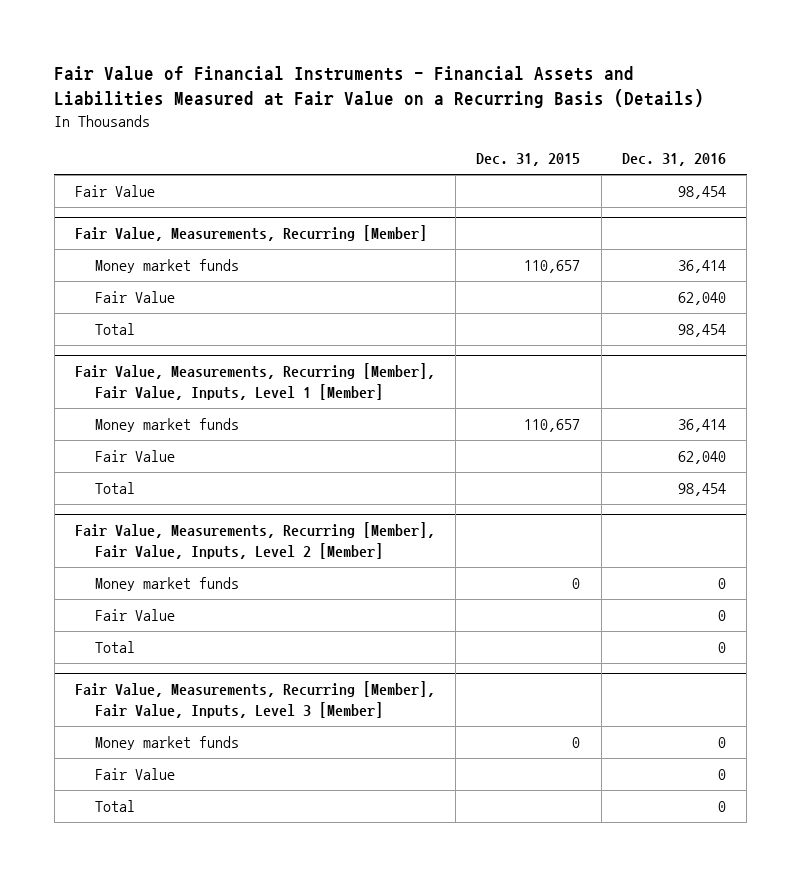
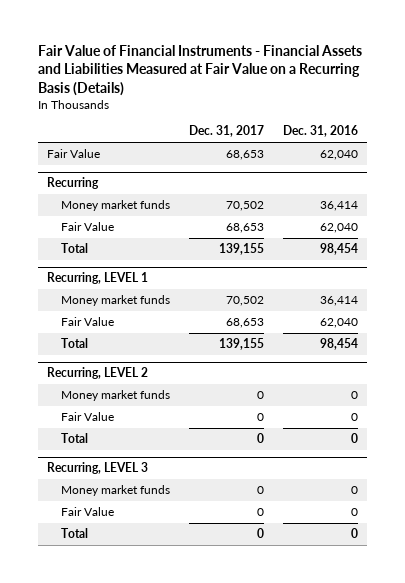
- | Dec. 31, 2015 | Dec. 31, 2016
+ | Dec. 31, 2017 | Dec. 31, 2016
- Fair Value | | 98,454
- Fair Value, Measurements, Recurring [Member]
+ Fair Value | 68,653 | 62,040
+ Recurring
- Fair Value, Measurements, Recurring [Member], Fair Value, Inputs, Level 1 [Member]
+ Recurring, LEVEL 1
- Fair Value, Measurements, Recurring [Member], Fair Value, Inputs, Level 2 [Member]
+ Recurring, LEVEL 2
- Fair Value, Measurements, Recurring [Member], Fair Value, Inputs, Level 3 [Member]
+ Recurring, LEVEL 3

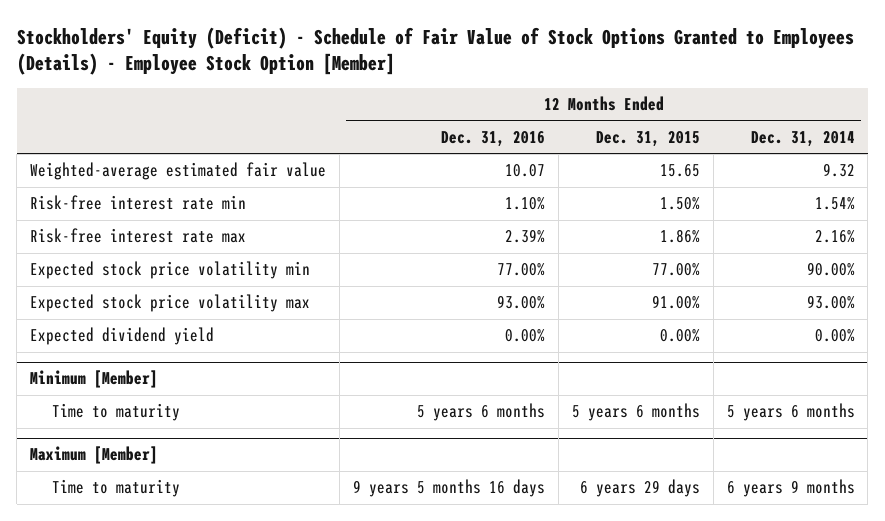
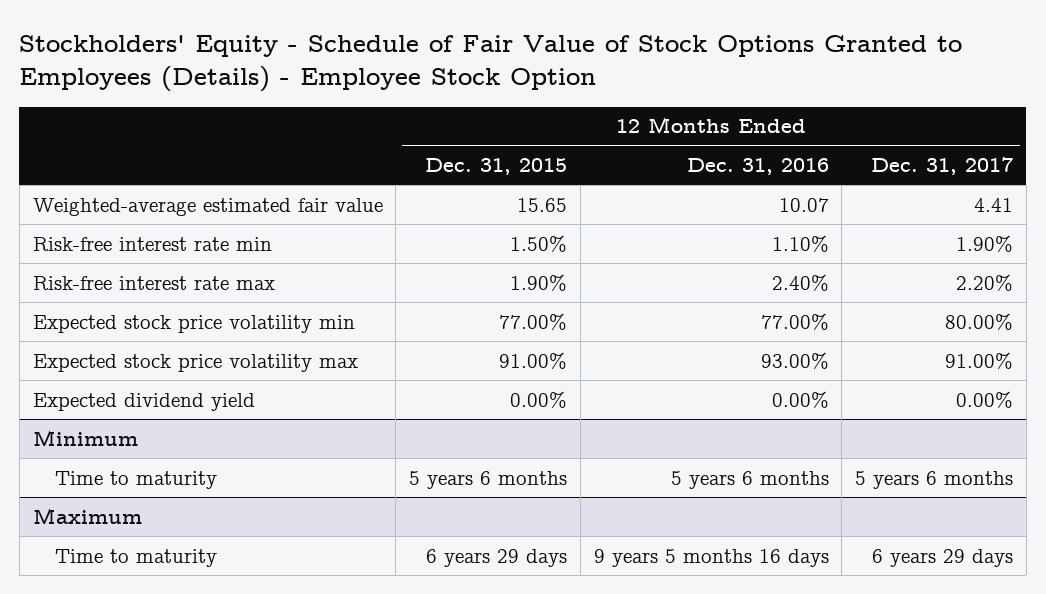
- Stockholders' Equity (Deficit) - Schedule of Fair Value of Stock Options Granted to Employees (Details) - Employee Stock Option [Member]
+ Stockholders' Equity - Schedule of Fair Value of Stock Options Granted to Employees (Details) - Employee Stock Option
- | 12 Months Ended Dec. 31, 2016 | 12 Months Ended Dec. 31, 2015 | 12 Months Ended Dec. 31, 2014
+ | 12 Months Ended Dec. 31, 2015 | 12 Months Ended Dec. 31, 2016 | 12 Months Ended Dec. 31, 2017
- Risk-free interest rate max | 2.39% | 1.86% | 2.16%
+ Risk-free interest rate max | 1.90% | 2.40% | 2.20%
- Minimum [Member]
+ Minimum
- Maximum [Member]
+ Maximum

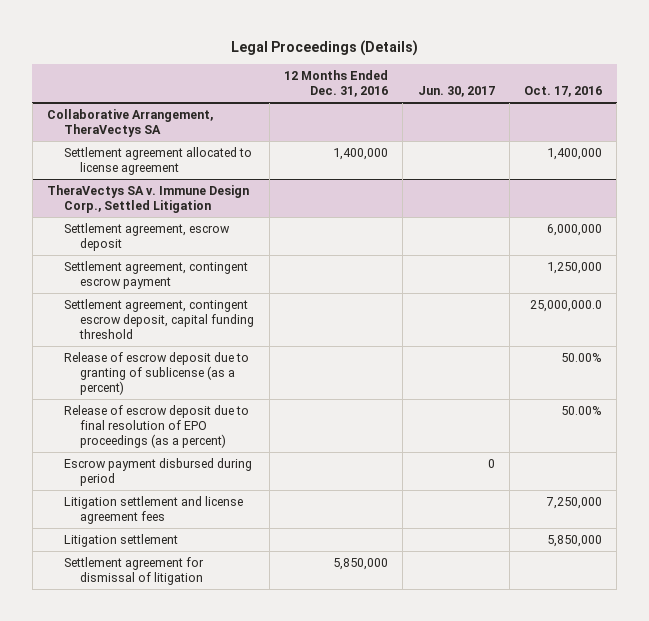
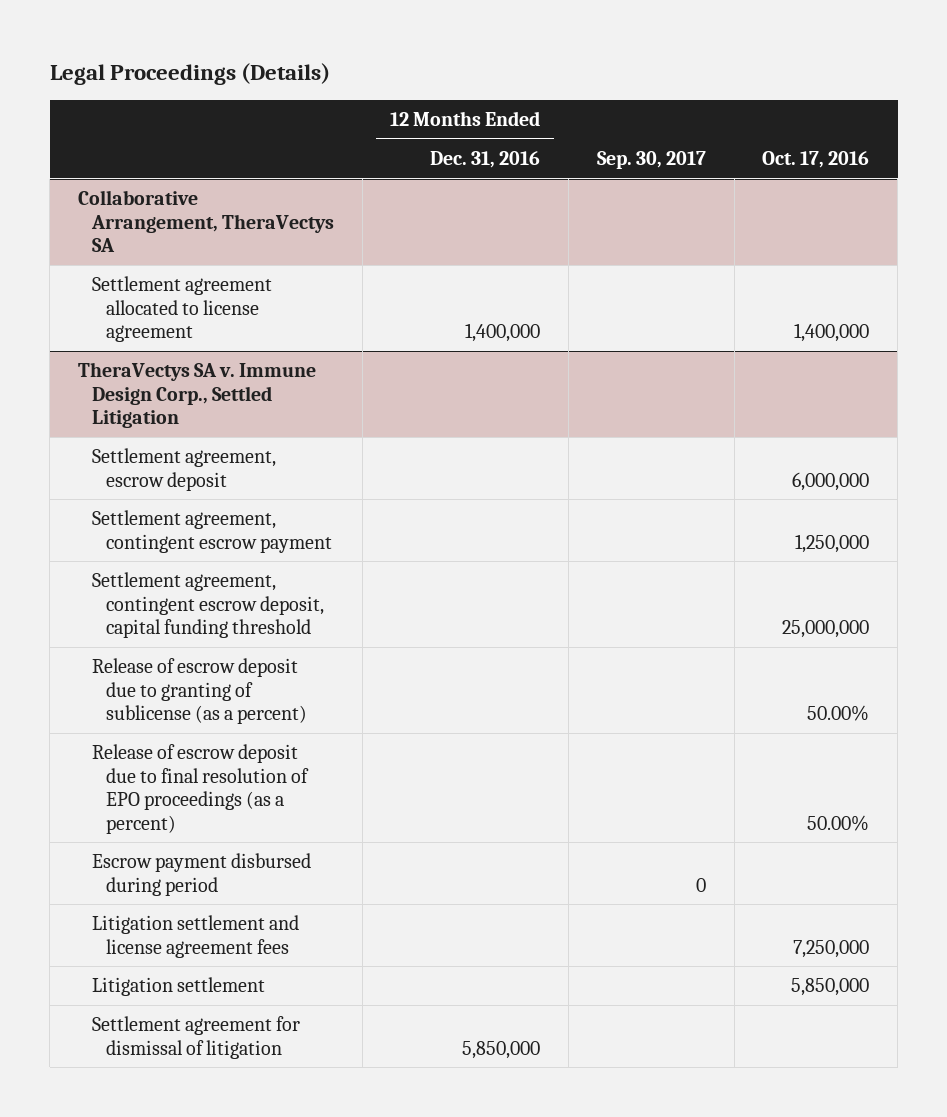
- | 12 Months Ended Dec. 31, 2016 | Jun. 30, 2017 | Oct. 17, 2016
+ | 12 Months Ended Dec. 31, 2016 | Sep. 30, 2017 | Oct. 17, 2016
@ TheraVectys SA v. Immune Design Corp., Settled Litigation
- Settlement agreement, contingent escrow deposit, capital funding threshold | | | 25,000,000.0
+ Settlement agreement, contingent escrow deposit, capital funding threshold | | | 25,000,000

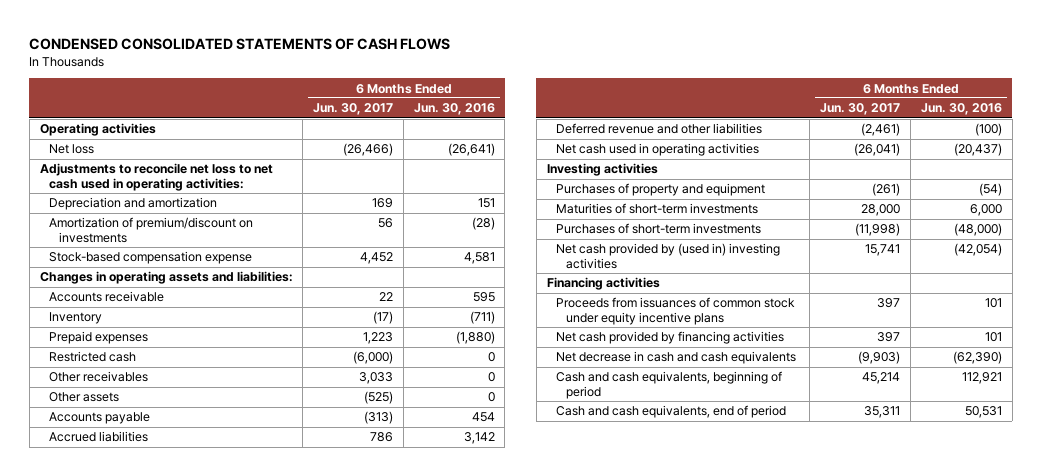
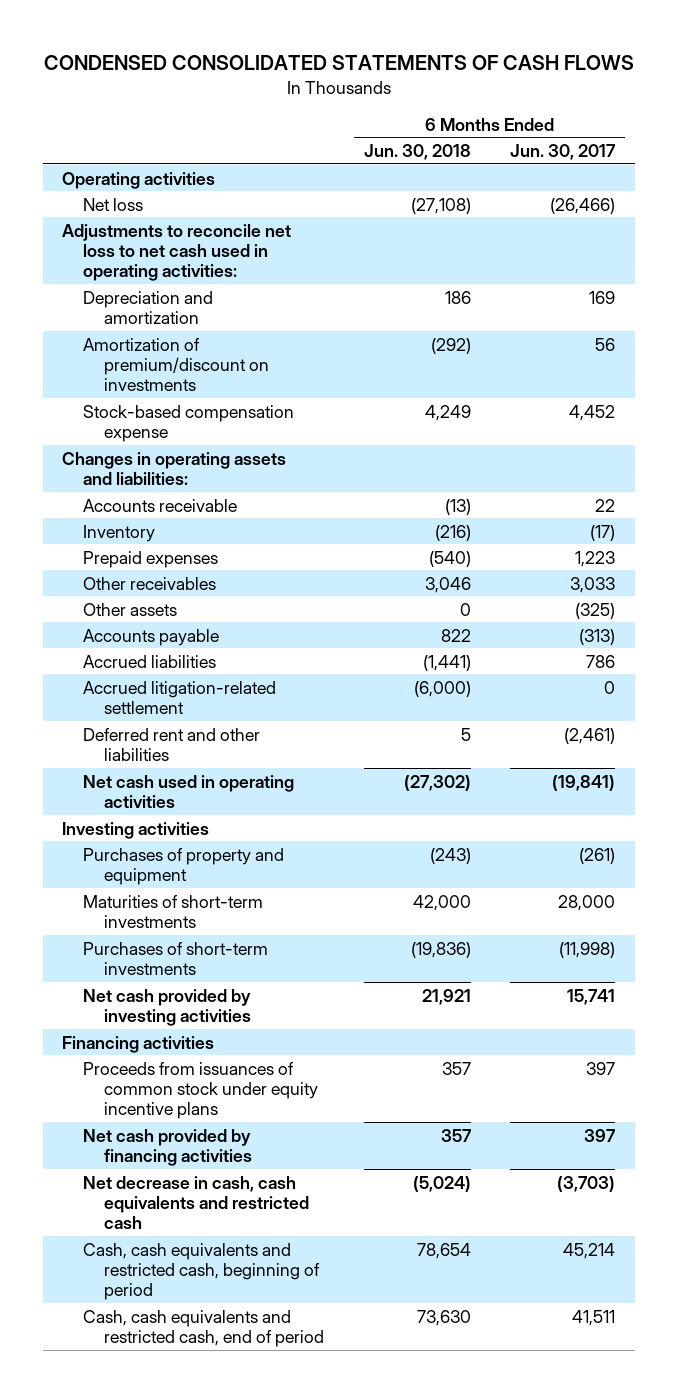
- | 6 Months Ended Jun. 30, 2017 | 6 Months Ended Jun. 30, 2016
+ | 6 Months Ended Jun. 30, 2018 | 6 Months Ended Jun. 30, 2017
- Restricted cash | (6,000) | 0
- Other assets | (525) | 0
+ Other assets | 0 | (325)
- Deferred revenue and other liabilities | (2,461) | (100)
- Net cash used in operating activities | (26,041) | (20,437)
+ Accrued litigation-related settlement | (6,000) | 0
+ Deferred rent and other liabilities | 5 | (2,461)
+ Net cash used in operating activities | (27,302) | (19,841)
- Net cash provided by (used in) investing activities | 15,741 | (42,054)
+ Net cash provided by investing activities | 21,921 | 15,741
- Net decrease in cash and cash equivalents | (9,903) | (62,390)
- Cash and cash equivalents, beginning of period | 45,214 | 112,921
- Cash and cash equivalents, end of period | 35,311 | 50,531
+ Net decrease in cash, cash equivalents and restricted cash | (5,024) | (3,703)
+ Cash, cash equivalents and restricted cash, beginning of period | 78,654 | 45,214
+ Cash, cash equivalents and restricted cash, end of period | 73,630 | 41,511

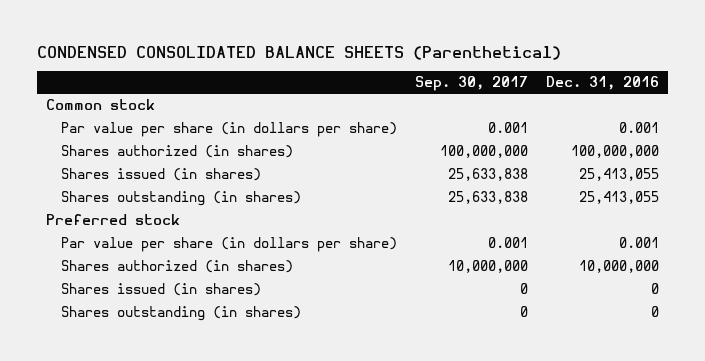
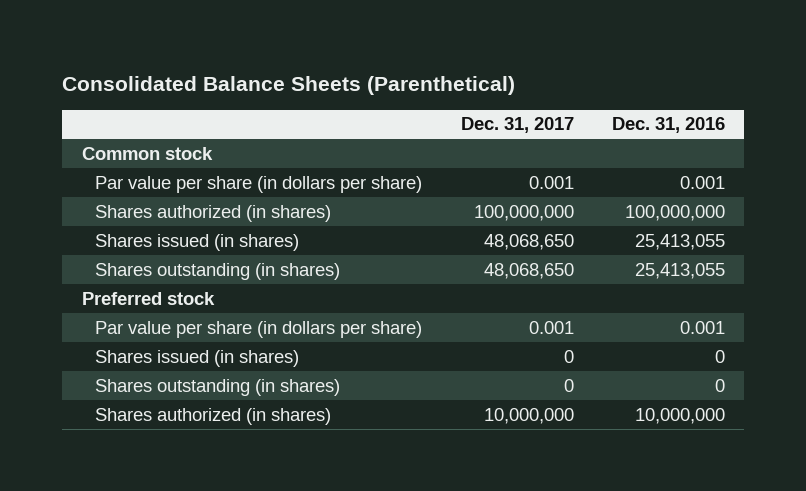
- CONDENSED CONSOLIDATED BALANCE SHEETS (Parenthetical)
+ Consolidated Balance Sheets (Parenthetical)
- | Sep. 30, 2017 | Dec. 31, 2016
+ | Dec. 31, 2017 | Dec. 31, 2016
moved down: Shares authorized (in shares) | 10,000,000 | 10,000,000

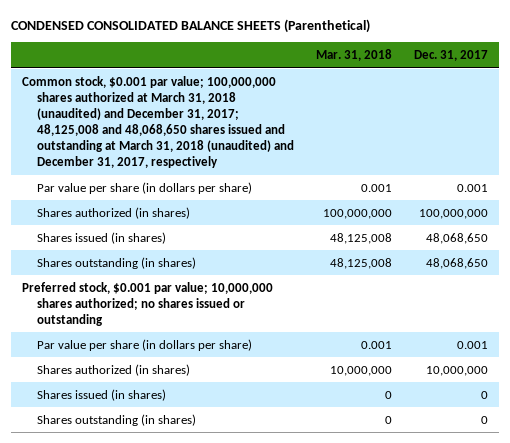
- Consolidated Balance Sheets (Parenthetical)
+ CONDENSED CONSOLIDATED BALANCE SHEETS (Parenthetical)
- | Dec. 31, 2017 | Dec. 31, 2016
+ | Mar. 31, 2018 | Dec. 31, 2017
- Common stock
+ Common stock, $0.001 par value; 100,000,000 shares authorized at March 31, 2018 (unaudited) and December 31, 2017; 48,125,008 and 48,068,650 shares issued and outstanding at March 31, 2018 (unaudited) and December 31, 2017, respectively
- Preferred stock
+ Preferred stock, $0.001 par value; 10,000,000 shares authorized; no shares issued or outstanding
moved up: Shares authorized (in shares) | 10,000,000 | 10,000,000

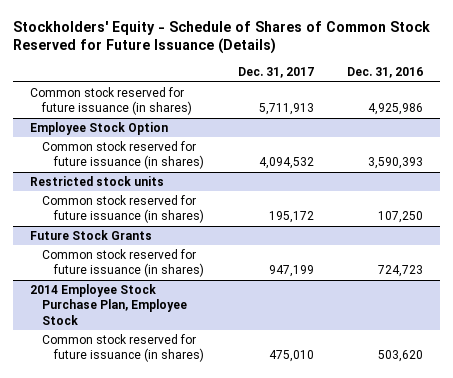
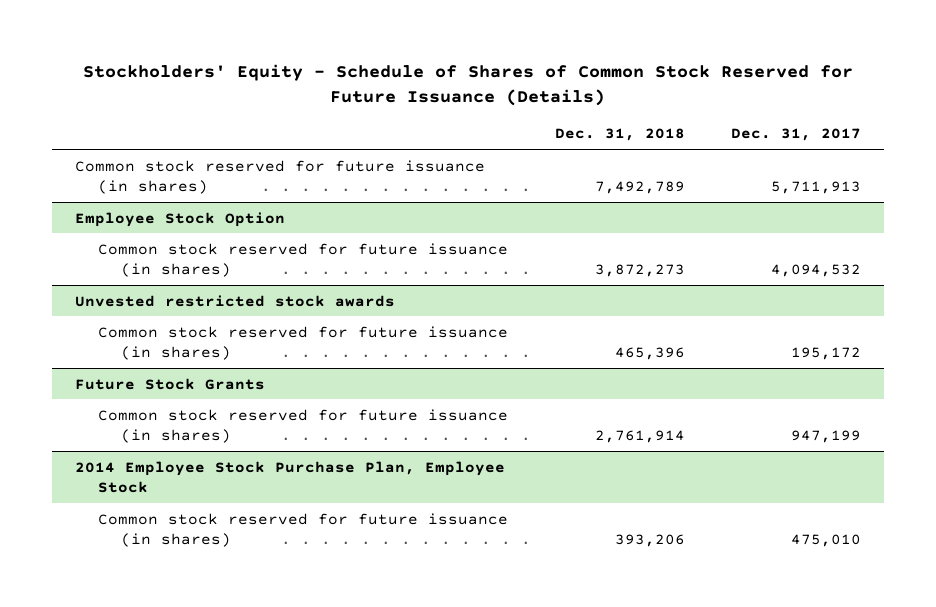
- | Dec. 31, 2017 | Dec. 31, 2016
+ | Dec. 31, 2018 | Dec. 31, 2017
- Restricted stock units
+ Unvested restricted stock awards

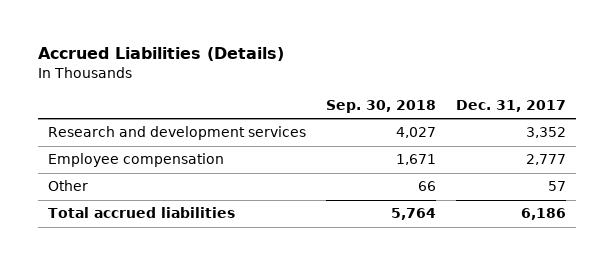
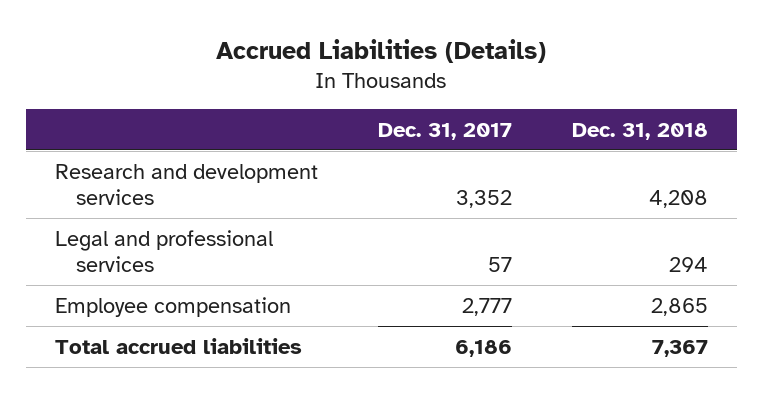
- | Sep. 30, 2018 | Dec. 31, 2017
+ | Dec. 31, 2017 | Dec. 31, 2018
+ Legal and professional services | 57 | 294
- Other | 66 | 57

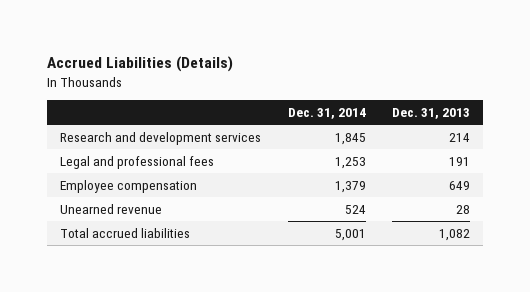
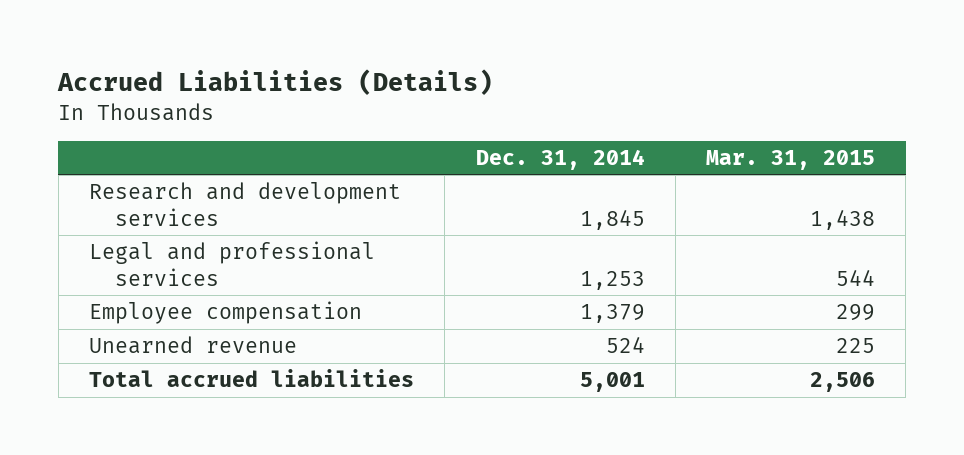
- | Dec. 31, 2014 | Dec. 31, 2013
+ | Dec. 31, 2014 | Mar. 31, 2015
- Legal and professional fees | 1,253 | 191
+ Legal and professional services | 1,253 | 544

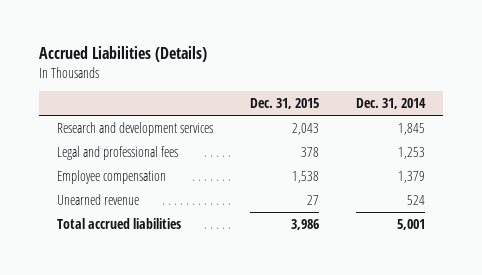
- | Dec. 31, 2014 | Mar. 31, 2015
+ | Dec. 31, 2015 | Dec. 31, 2014
- Legal and professional services | 1,253 | 544
+ Legal and professional fees | 378 | 1,253

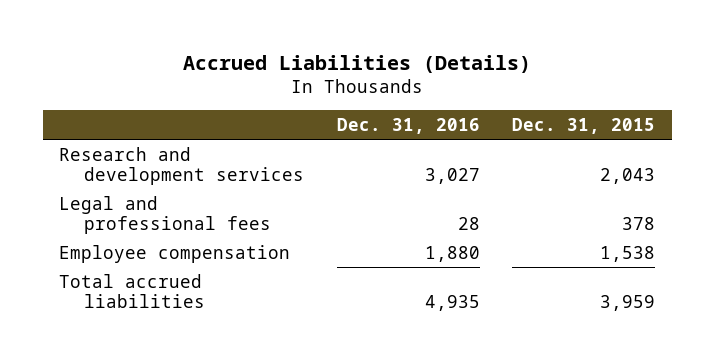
- | Dec. 31, 2015 | Dec. 31, 2014
+ | Dec. 31, 2016 | Dec. 31, 2015
- Unearned revenue | 27 | 524
- Total accrued liabilities | 3,986 | 5,001
+ Total accrued liabilities | 4,935 | 3,959

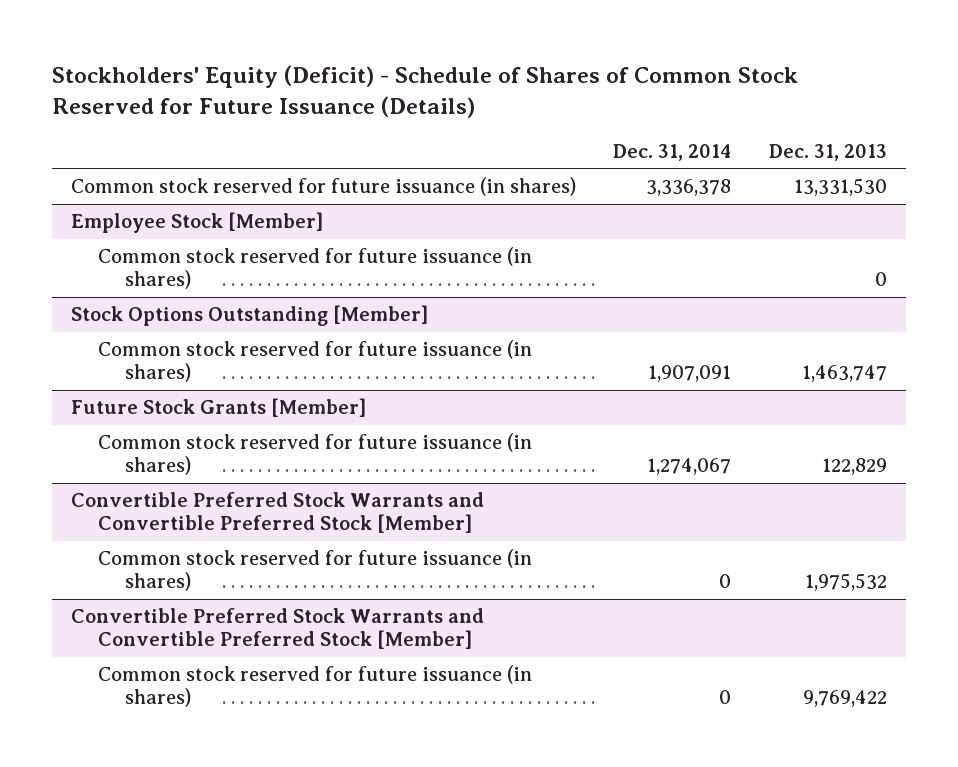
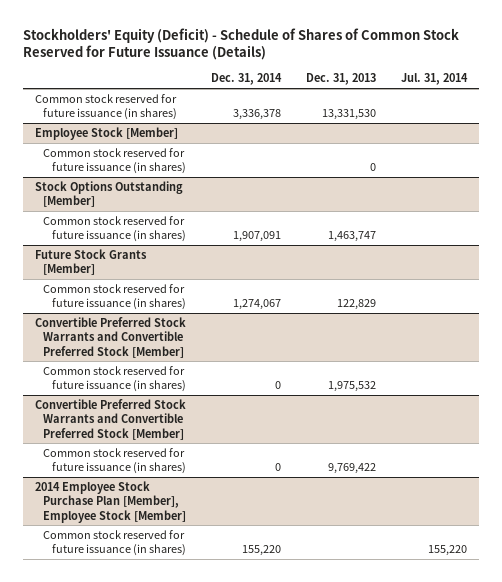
- | Dec. 31, 2014 | Dec. 31, 2013
+ | Dec. 31, 2014 | Dec. 31, 2013 | Jul. 31, 2014
+ 2014 Employee Stock Purchase Plan [Member], Employee Stock [Member]
+ Common stock reserved for future issuance (in shares) | 155,220 | | 155,220

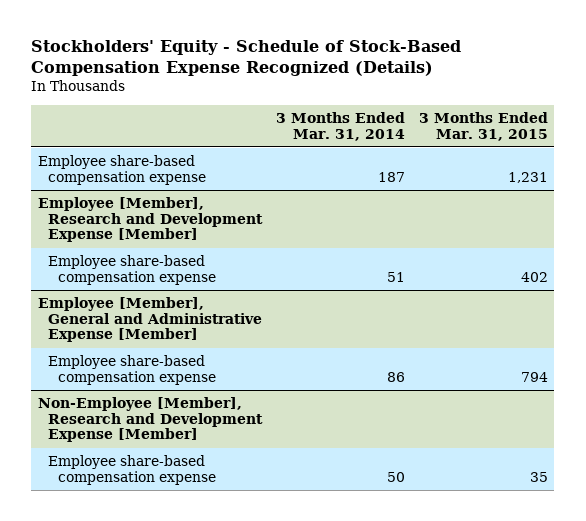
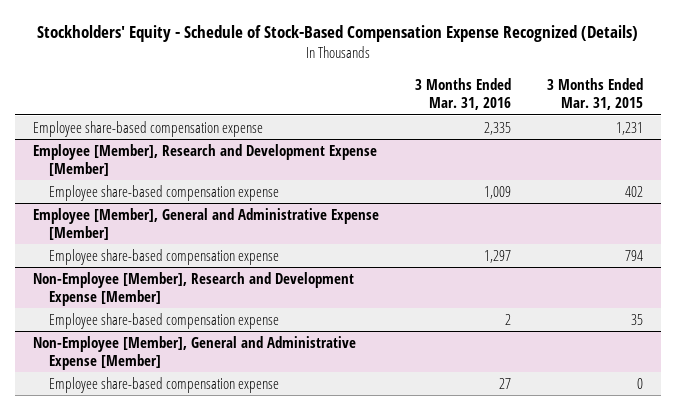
- | 3 Months Ended Mar. 31, 2014 | 3 Months Ended Mar. 31, 2015
+ | 3 Months Ended Mar. 31, 2016 | 3 Months Ended Mar. 31, 2015
+ Non-Employee [Member], General and Administrative Expense [Member]
+ Employee share-based compensation expense | 27 | 0

